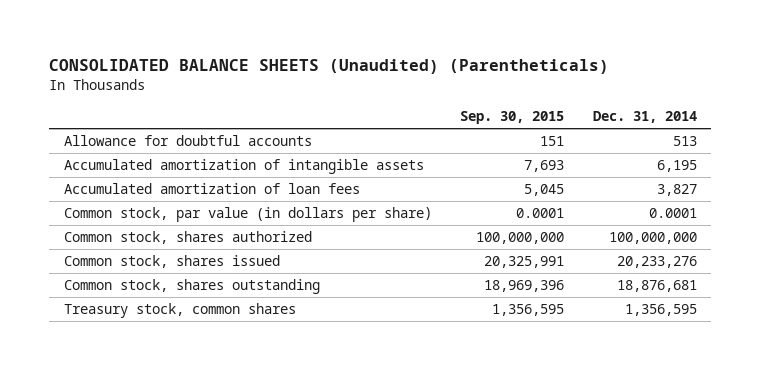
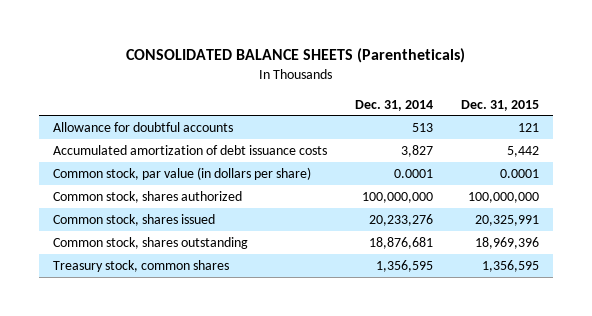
- CONSOLIDATED BALANCE SHEETS (Unaudited) (Parentheticals)
+ CONSOLIDATED BALANCE SHEETS (Parentheticals)
- | Sep. 30, 2015 | Dec. 31, 2014
+ | Dec. 31, 2014 | Dec. 31, 2015
- Accumulated amortization of intangible assets | 7,693 | 6,195
- Accumulated amortization of loan fees | 5,045 | 3,827
+ Accumulated amortization of debt issuance costs | 3,827 | 5,442

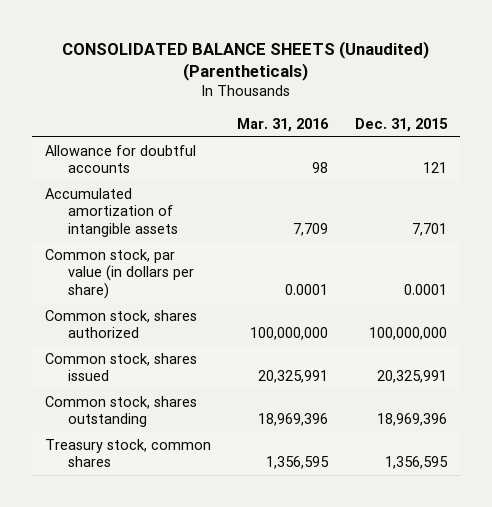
- CONSOLIDATED BALANCE SHEETS (Parentheticals)
+ CONSOLIDATED BALANCE SHEETS (Unaudited) (Parentheticals)
- | Dec. 31, 2014 | Dec. 31, 2015
+ | Mar. 31, 2016 | Dec. 31, 2015
- Accumulated amortization of debt issuance costs | 3,827 | 5,442
+ Accumulated amortization of intangible assets | 7,709 | 7,701

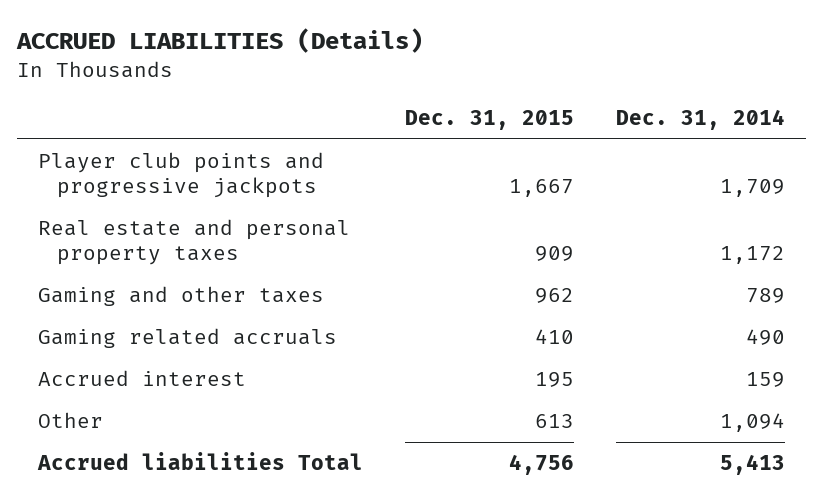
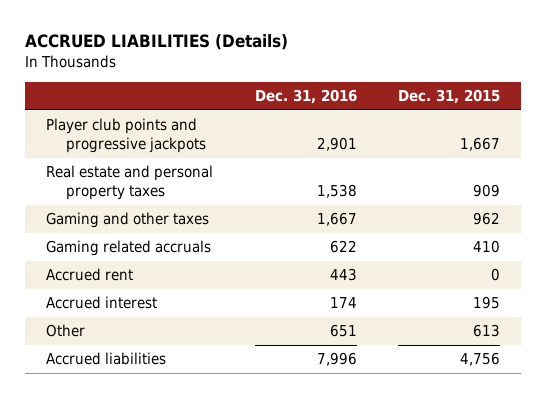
- | Dec. 31, 2015 | Dec. 31, 2014
+ | Dec. 31, 2016 | Dec. 31, 2015
+ Accrued rent | 443 | 0
- Accrued liabilities Total | 4,756 | 5,413
+ Accrued liabilities | 7,996 | 4,756

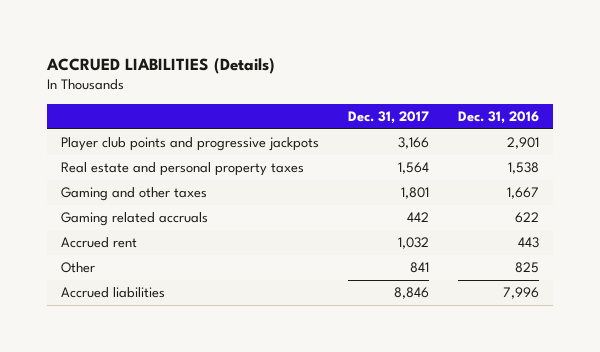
- | Dec. 31, 2016 | Dec. 31, 2015
+ | Dec. 31, 2017 | Dec. 31, 2016
- Accrued interest | 174 | 195
- Other | 651 | 613
+ Other | 841 | 825

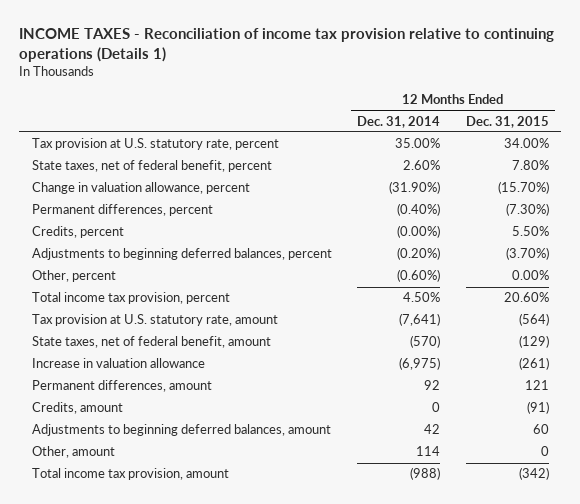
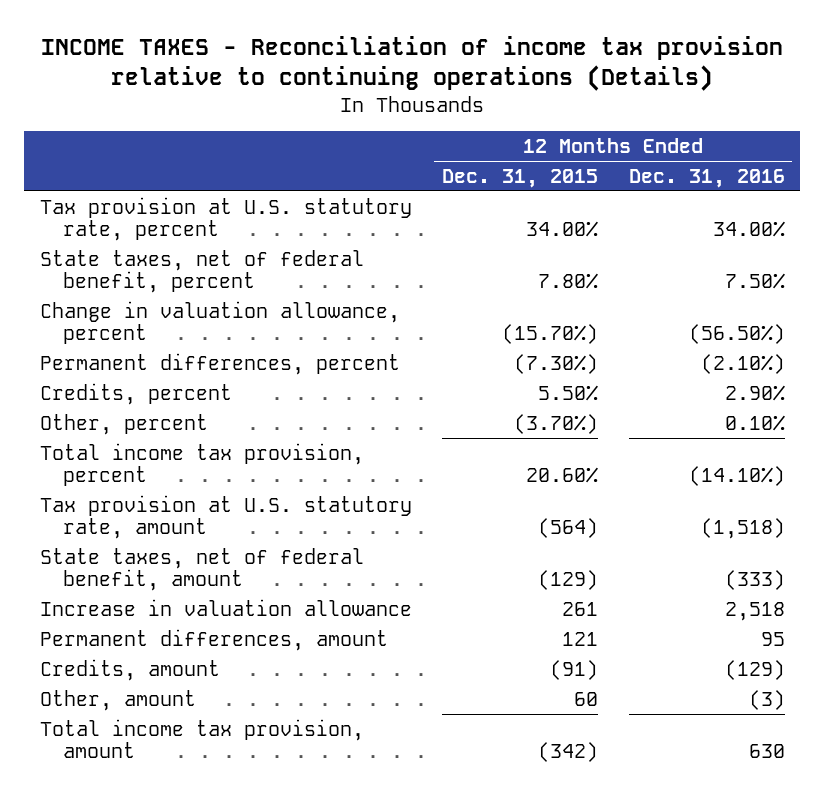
- INCOME TAXES - Reconciliation of income tax provision relative to continuing operations (Details 1)
+ INCOME TAXES - Reconciliation of income tax provision relative to continuing operations (Details)
- | 12 Months Ended Dec. 31, 2014 | 12 Months Ended Dec. 31, 2015
+ | 12 Months Ended Dec. 31, 2015 | 12 Months Ended Dec. 31, 2016
- Adjustments to beginning deferred balances, percent | (0.20%) | (3.70%)
- Other, percent | (0.60%) | 0.00%
+ Other, percent | (3.70%) | 0.10%
- Increase in valuation allowance | (6,975) | (261)
+ Increase in valuation allowance | 261 | 2,518
- Adjustments to beginning deferred balances, amount | 42 | 60
- Other, amount | 114 | 0
+ Other, amount | 60 | (3)

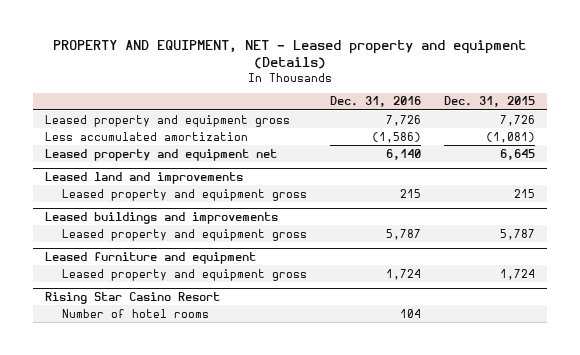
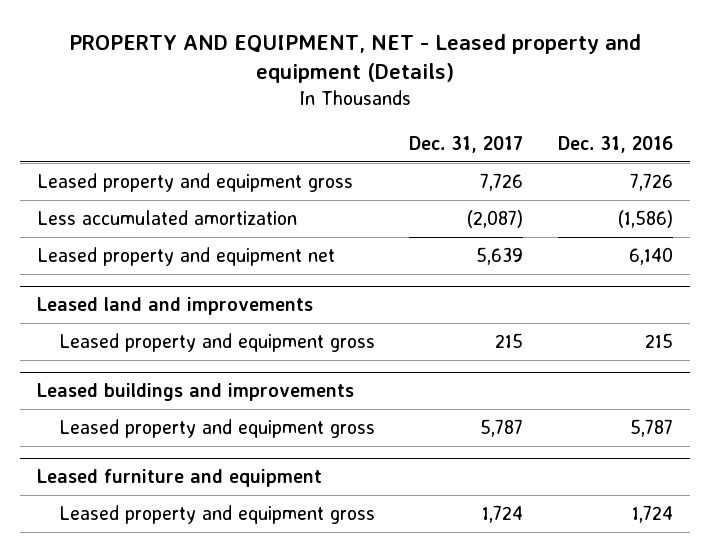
- | Dec. 31, 2016 | Dec. 31, 2015
+ | Dec. 31, 2017 | Dec. 31, 2016
- Rising Star Casino Resort
- Number of hotel rooms | 104 |

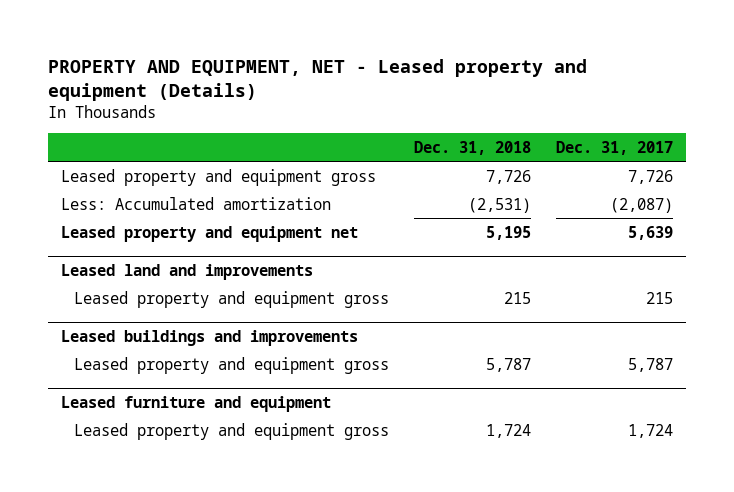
- | Dec. 31, 2017 | Dec. 31, 2016
+ | Dec. 31, 2018 | Dec. 31, 2017
- Less accumulated amortization | (2,087) | (1,586)
+ Less: Accumulated amortization | (2,531) | (2,087)

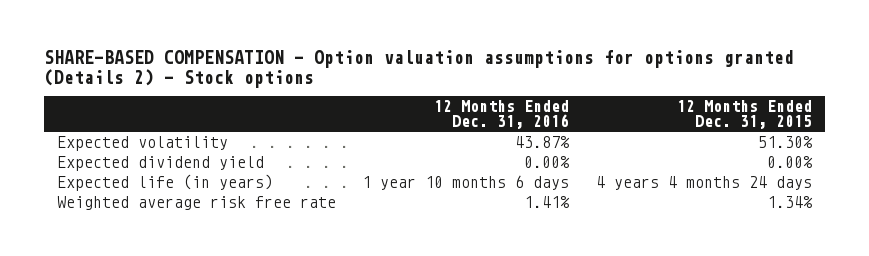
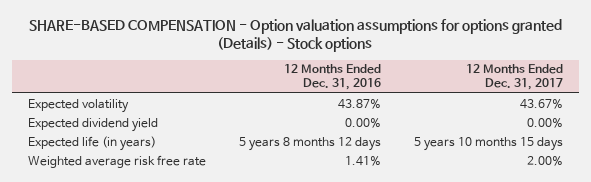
- SHARE-BASED COMPENSATION - Option valuation assumptions for options granted (Details 2) - Stock options
+ SHARE-BASED COMPENSATION - Option valuation assumptions for options granted (Details) - Stock options
- | 12 Months Ended Dec. 31, 2016 | 12 Months Ended Dec. 31, 2015
+ | 12 Months Ended Dec. 31, 2016 | 12 Months Ended Dec. 31, 2017
- Expected life (in years) | 1 year 10 months 6 days | 4 years 4 months 24 days
+ Expected life (in years) | 5 years 8 months 12 days | 5 years 10 months 15 days

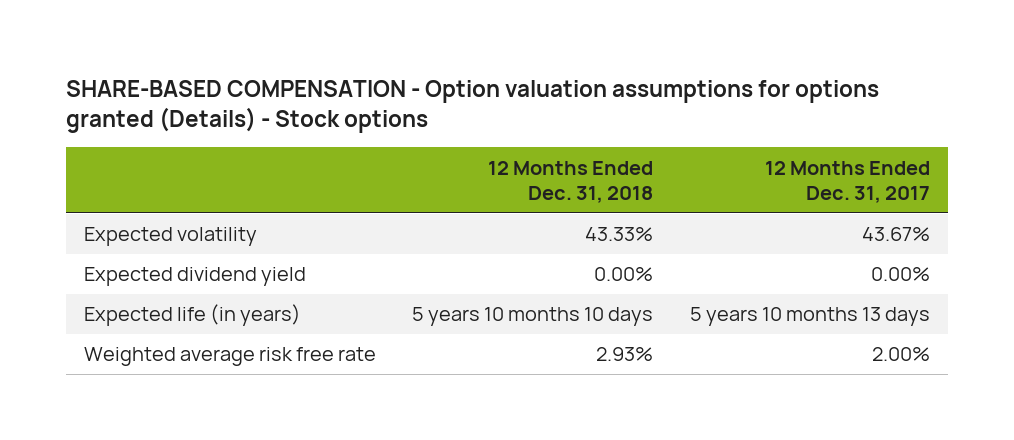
- | 12 Months Ended Dec. 31, 2016 | 12 Months Ended Dec. 31, 2017
+ | 12 Months Ended Dec. 31, 2018 | 12 Months Ended Dec. 31, 2017
- Expected life (in years) | 5 years 8 months 12 days | 5 years 10 months 15 days
+ Expected life (in years) | 5 years 10 months 10 days | 5 years 10 months 13 days

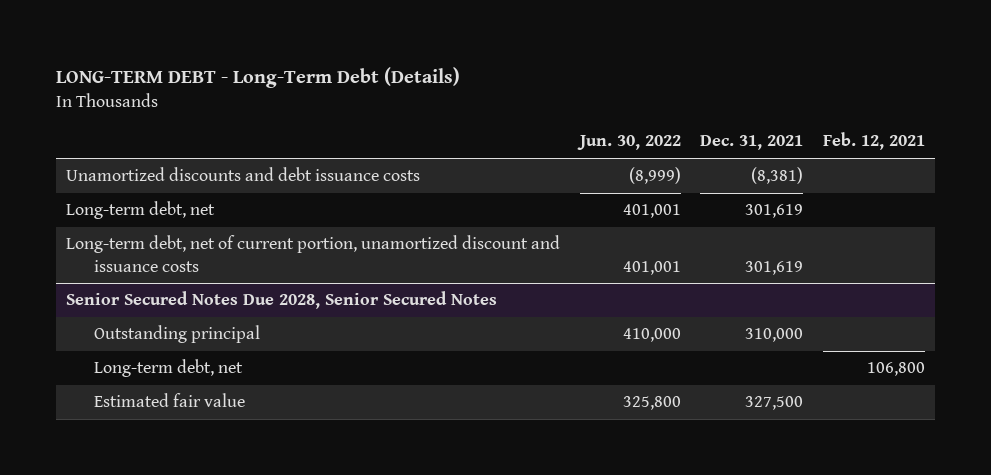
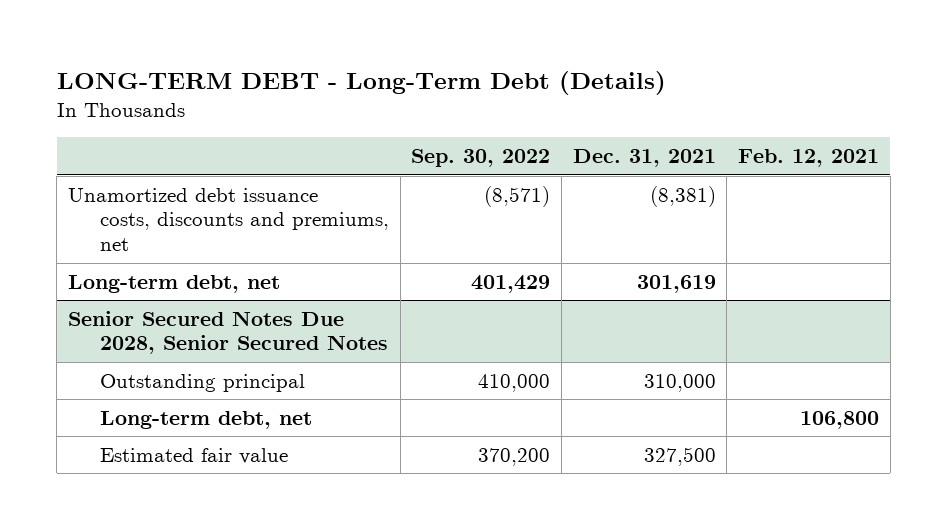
- | Jun. 30, 2022 | Dec. 31, 2021 | Feb. 12, 2021
+ | Sep. 30, 2022 | Dec. 31, 2021 | Feb. 12, 2021
- Unamortized discounts and debt issuance costs | (8,999) | (8,381) |
+ Unamortized debt issuance costs, discounts and premiums, net | (8,571) | (8,381) |
- Long-term debt, net of current portion, unamortized discount and issuance costs | 401,001 | 301,619 |

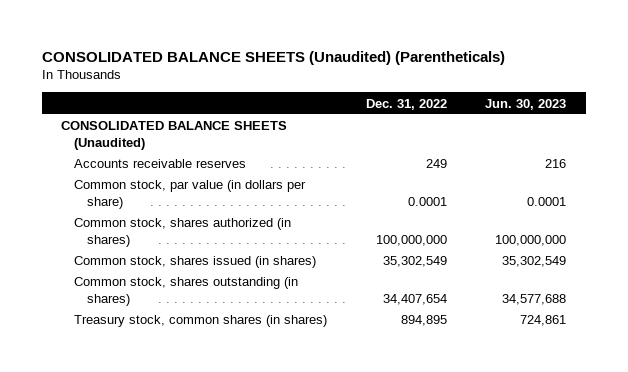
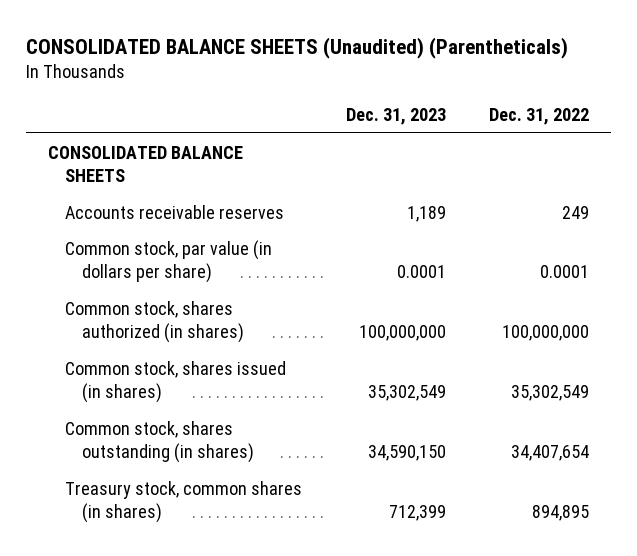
- | Dec. 31, 2022 | Jun. 30, 2023
+ | Dec. 31, 2023 | Dec. 31, 2022
- CONSOLIDATED BALANCE SHEETS (Unaudited)
+ CONSOLIDATED BALANCE SHEETS

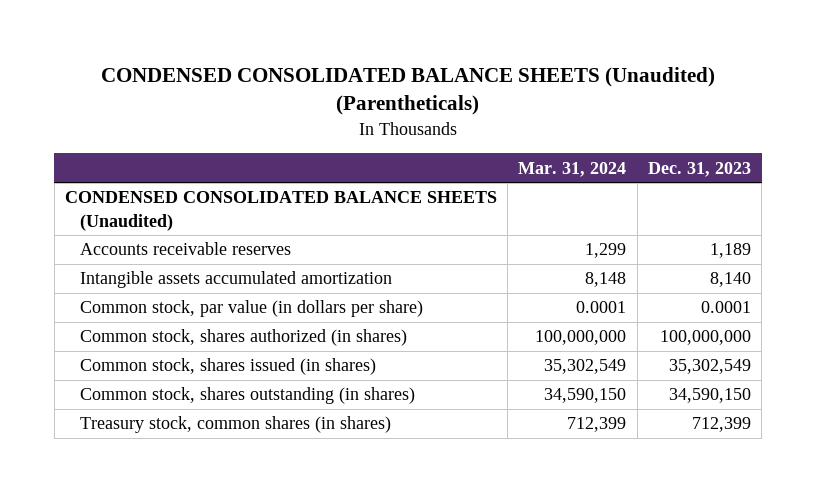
- CONSOLIDATED BALANCE SHEETS (Unaudited) (Parentheticals)
+ CONDENSED CONSOLIDATED BALANCE SHEETS (Unaudited) (Parentheticals)
- | Dec. 31, 2023 | Dec. 31, 2022
+ | Mar. 31, 2024 | Dec. 31, 2023
- CONSOLIDATED BALANCE SHEETS
+ CONDENSED CONSOLIDATED BALANCE SHEETS (Unaudited)
+ Intangible assets accumulated amortization | 8,148 | 8,140

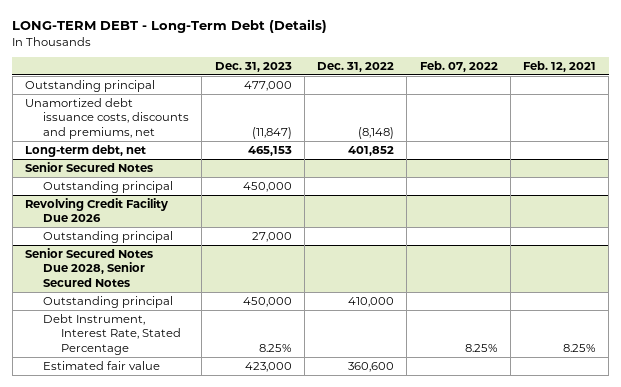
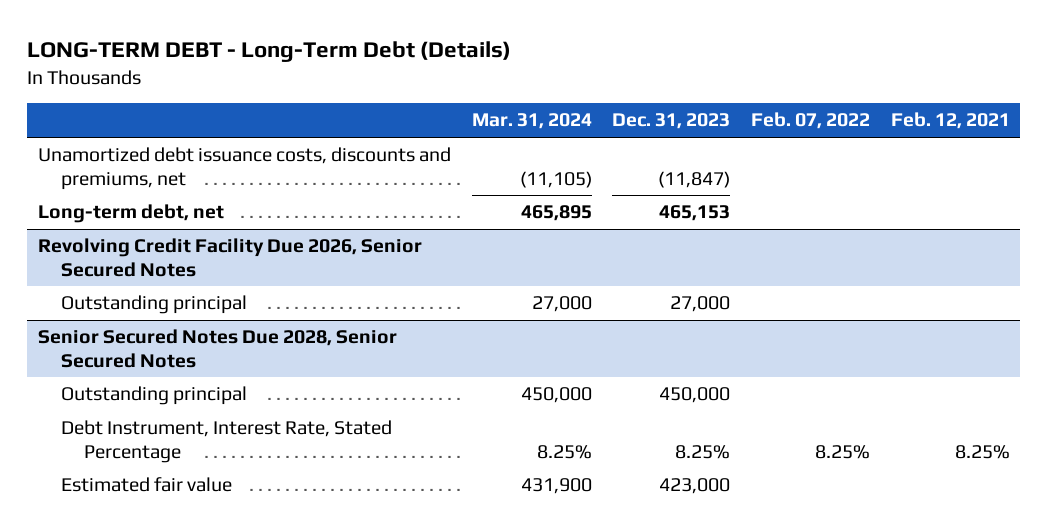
- | Dec. 31, 2023 | Dec. 31, 2022 | Feb. 07, 2022 | Feb. 12, 2021
+ | Mar. 31, 2024 | Dec. 31, 2023 | Feb. 07, 2022 | Feb. 12, 2021
- Outstanding principal | 477,000 | | |
- Senior Secured Notes
- Outstanding principal | 450,000 | | |
- Revolving Credit Facility Due 2026
+ Revolving Credit Facility Due 2026, Senior Secured Notes

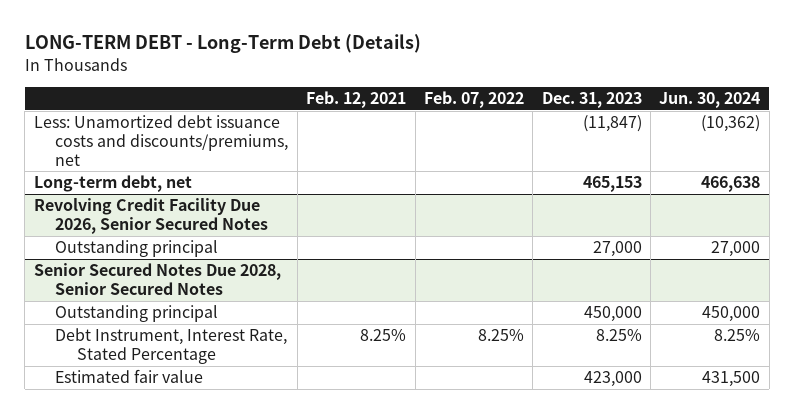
- | Mar. 31, 2024 | Dec. 31, 2023 | Feb. 07, 2022 | Feb. 12, 2021
+ | Feb. 12, 2021 | Feb. 07, 2022 | Dec. 31, 2023 | Jun. 30, 2024
- Unamortized debt issuance costs, discounts and premiums, net | (11,105) | (11,847) | |
+ Less: Unamortized debt issuance costs and discounts/premiums, net | | | (11,847) | (10,362)

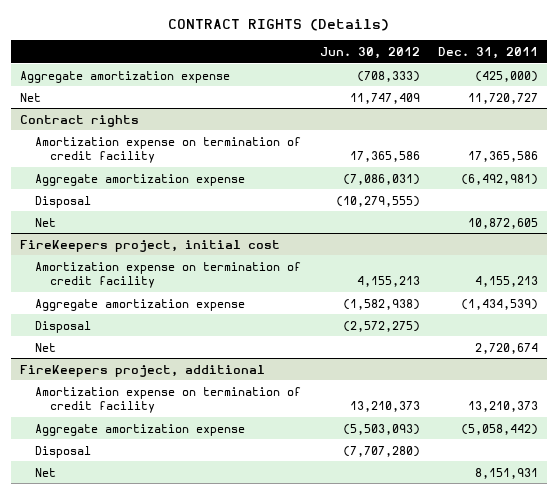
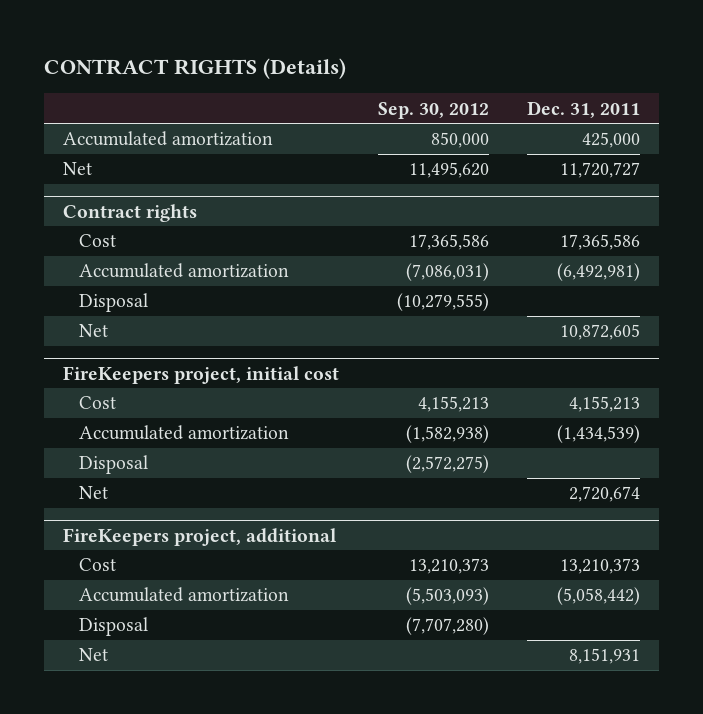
- | Jun. 30, 2012 | Dec. 31, 2011
+ | Sep. 30, 2012 | Dec. 31, 2011
- Aggregate amortization expense | (708,333) | (425,000)
+ Accumulated amortization | 850,000 | 425,000
@ Contract rights
- Amortization expense on termination of credit facility | 17,365,586 | 17,365,586
- Aggregate amortization expense | (7,086,031) | (6,492,981)
+ Cost | 17,365,586 | 17,365,586
+ Accumulated amortization | (7,086,031) | (6,492,981)
@ FireKeepers project, initial cost
- Amortization expense on termination of credit facility | 4,155,213 | 4,155,213
- Aggregate amortization expense | (1,582,938) | (1,434,539)
+ Cost | 4,155,213 | 4,155,213
+ Accumulated amortization | (1,582,938) | (1,434,539)
@ FireKeepers project, additional
- Amortization expense on termination of credit facility | 13,210,373 | 13,210,373
- Aggregate amortization expense | (5,503,093) | (5,058,442)
+ Cost | 13,210,373 | 13,210,373
+ Accumulated amortization | (5,503,093) | (5,058,442)

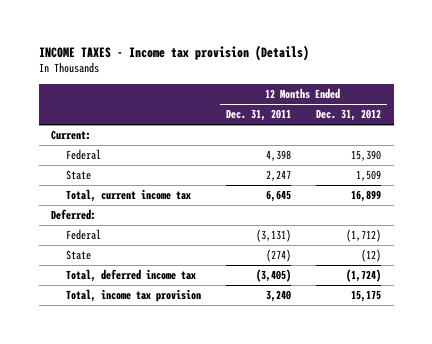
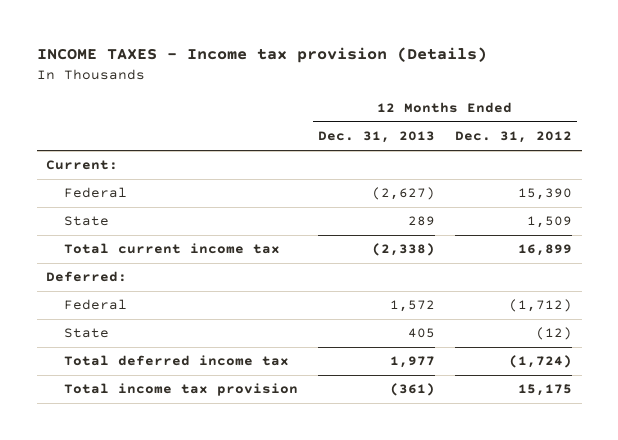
- | 12 Months Ended Dec. 31, 2011 | 12 Months Ended Dec. 31, 2012
+ | 12 Months Ended Dec. 31, 2013 | 12 Months Ended Dec. 31, 2012
- Total, current income tax | 6,645 | 16,899
+ Total current income tax | (2,338) | 16,899
- Total, deferred income tax | (3,405) | (1,724)
- Total, income tax provision | 3,240 | 15,175
+ Total deferred income tax | 1,977 | (1,724)
+ Total income tax provision | (361) | 15,175

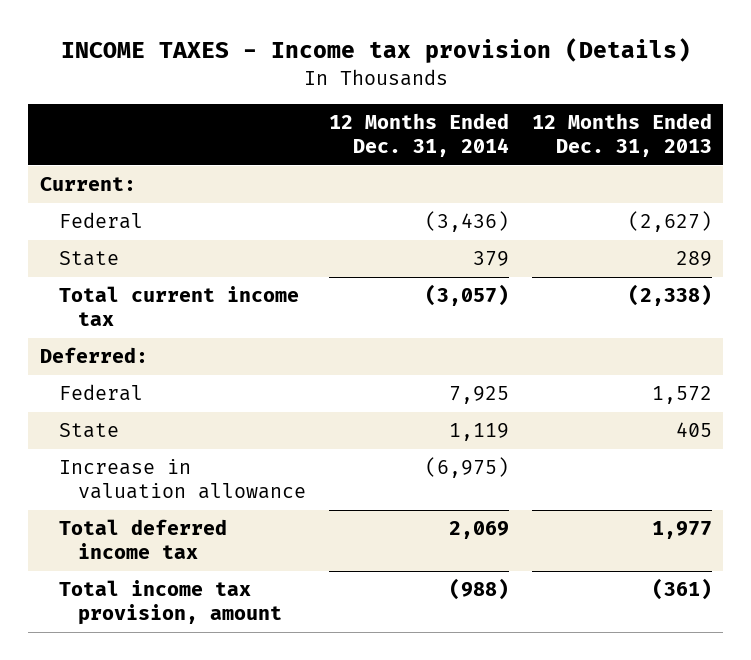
- | 12 Months Ended Dec. 31, 2013 | 12 Months Ended Dec. 31, 2012
+ | 12 Months Ended Dec. 31, 2014 | 12 Months Ended Dec. 31, 2013
+ Increase in valuation allowance | (6,975) |
- Total income tax provision | (361) | 15,175
+ Total income tax provision, amount | (988) | (361)

